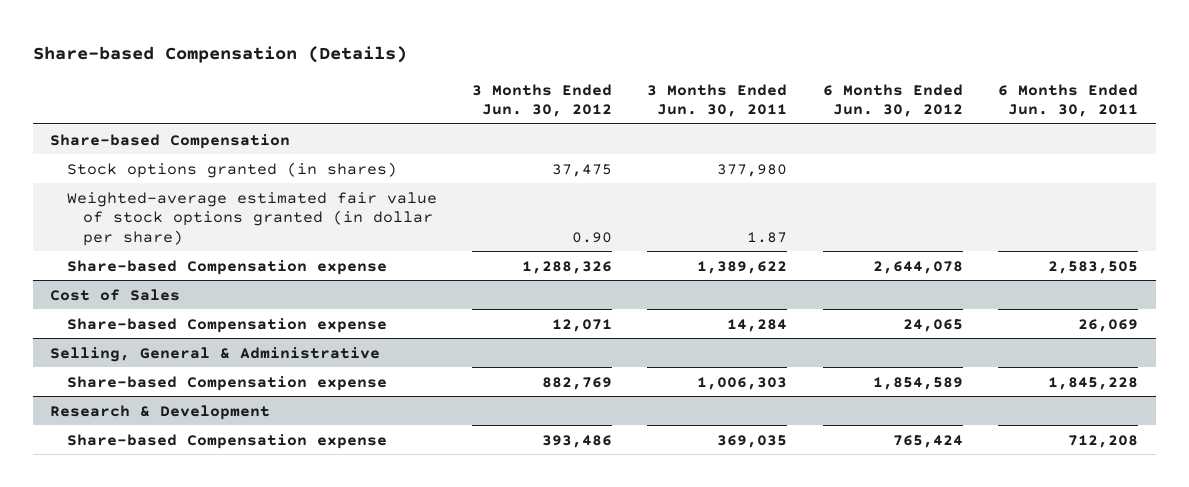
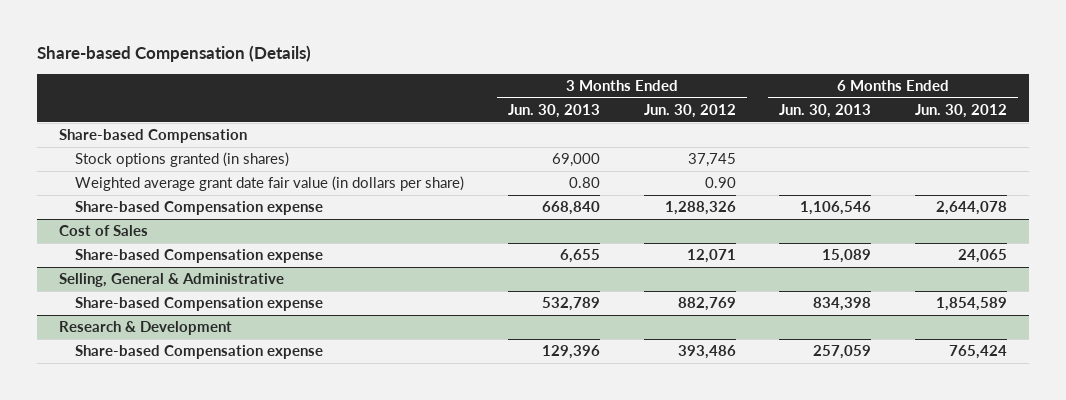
- | 3 Months Ended Jun. 30, 2012 | 3 Months Ended Jun. 30, 2011 | 6 Months Ended Jun. 30, 2012 | 6 Months Ended Jun. 30, 2011
+ | 3 Months Ended Jun. 30, 2013 | 3 Months Ended Jun. 30, 2012 | 6 Months Ended Jun. 30, 2013 | 6 Months Ended Jun. 30, 2012
- Stock options granted (in shares) | 37,475 | 377,980 | |
- Weighted-average estimated fair value of stock options granted (in dollar per share) | 0.90 | 1.87 | |
+ Stock options granted (in shares) | 69,000 | 37,745 | |
+ Weighted average grant date fair value (in dollars per share) | 0.80 | 0.90 | |

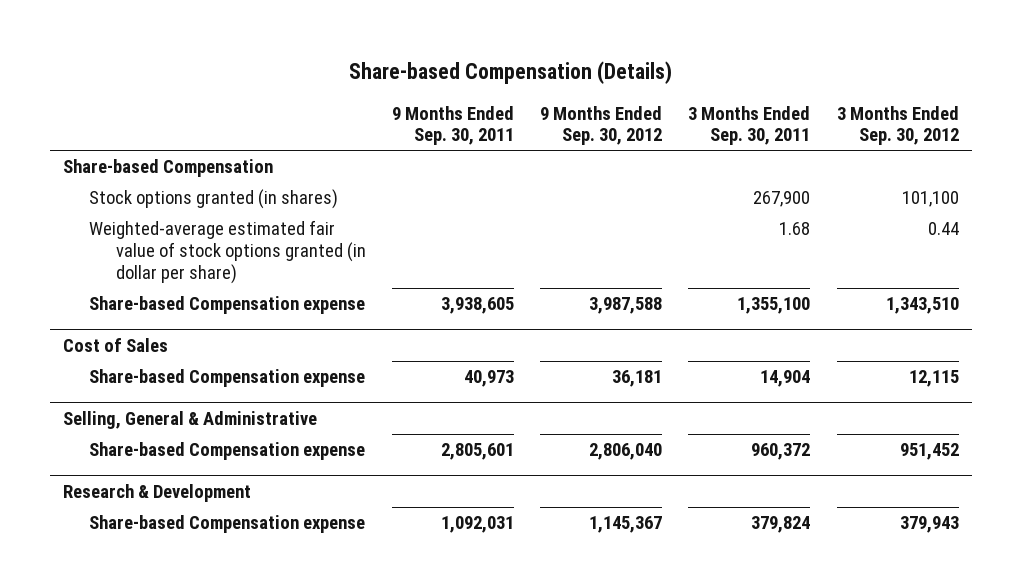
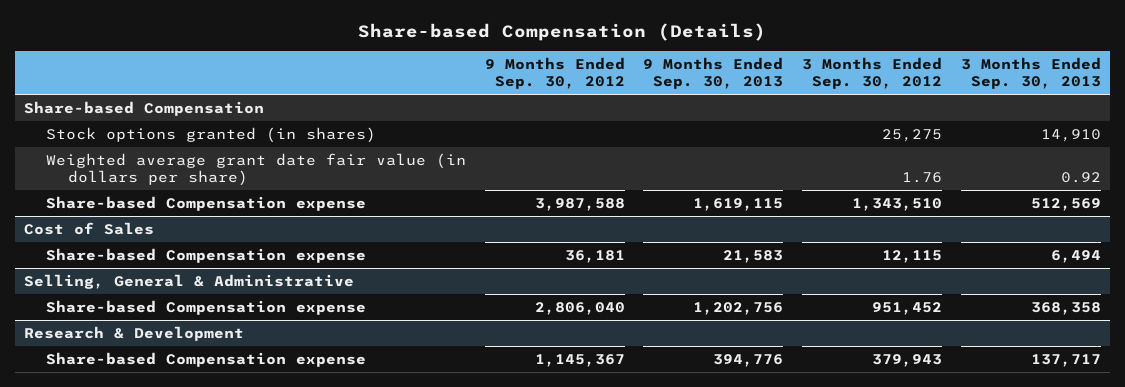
- | 9 Months Ended Sep. 30, 2011 | 9 Months Ended Sep. 30, 2012 | 3 Months Ended Sep. 30, 2011 | 3 Months Ended Sep. 30, 2012
+ | 9 Months Ended Sep. 30, 2012 | 9 Months Ended Sep. 30, 2013 | 3 Months Ended Sep. 30, 2012 | 3 Months Ended Sep. 30, 2013
- Stock options granted (in shares) | | | 267,900 | 101,100
- Weighted-average estimated fair value of stock options granted (in dollar per share) | | | 1.68 | 0.44
+ Stock options granted (in shares) | | | 25,275 | 14,910
+ Weighted average grant date fair value (in dollars per share) | | | 1.76 | 0.92

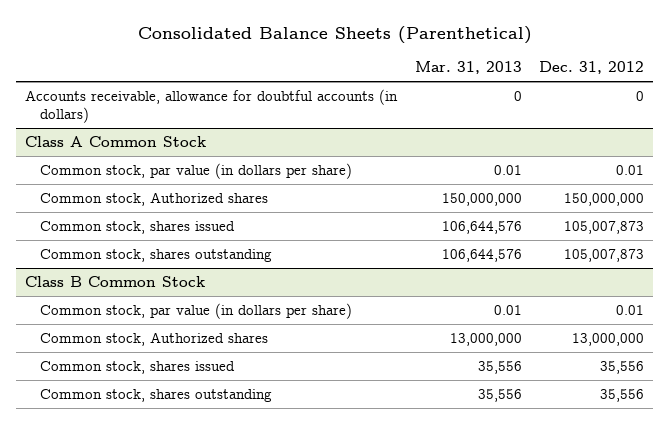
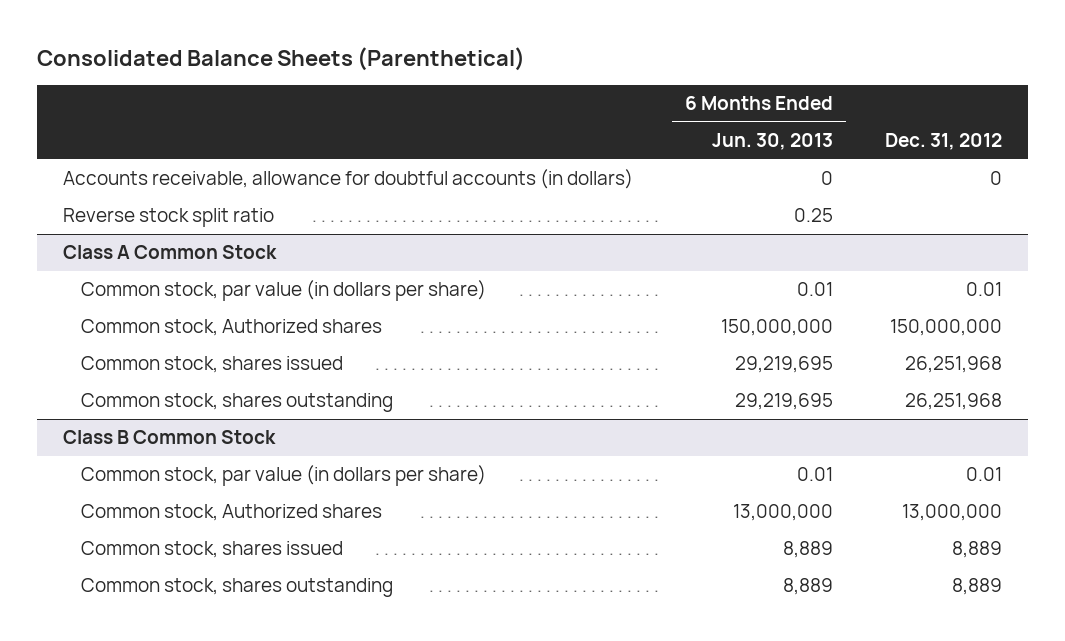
- | Mar. 31, 2013 | Dec. 31, 2012
+ | 6 Months Ended Jun. 30, 2013 | Dec. 31, 2012
+ Reverse stock split ratio | 0.25 |
@ Class A Common Stock
- Common stock, shares issued | 106,644,576 | 105,007,873
- Common stock, shares outstanding | 106,644,576 | 105,007,873
+ Common stock, shares issued | 29,219,695 | 26,251,968
+ Common stock, shares outstanding | 29,219,695 | 26,251,968
@ Class B Common Stock
- Common stock, shares issued | 35,556 | 35,556
- Common stock, shares outstanding | 35,556 | 35,556
+ Common stock, shares issued | 8,889 | 8,889
+ Common stock, shares outstanding | 8,889 | 8,889

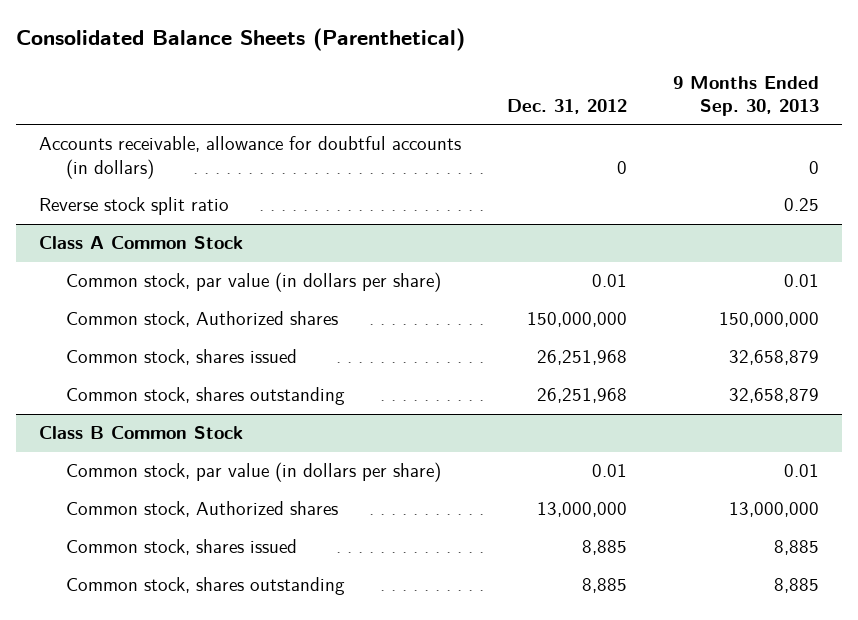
- | 6 Months Ended Jun. 30, 2013 | Dec. 31, 2012
+ | Dec. 31, 2012 | 9 Months Ended Sep. 30, 2013
@ Class B Common Stock
- Common stock, shares issued | 8,889 | 8,889
- Common stock, shares outstanding | 8,889 | 8,889
+ Common stock, shares issued | 8,885 | 8,885
+ Common stock, shares outstanding | 8,885 | 8,885

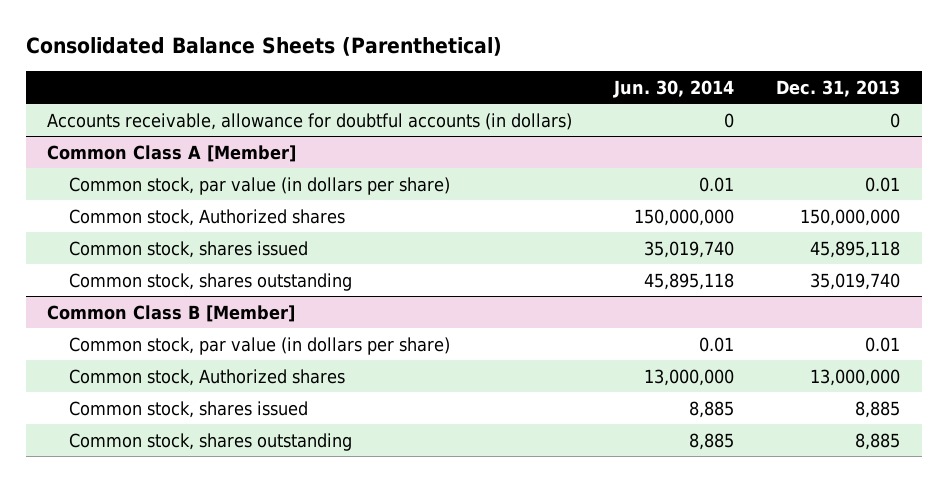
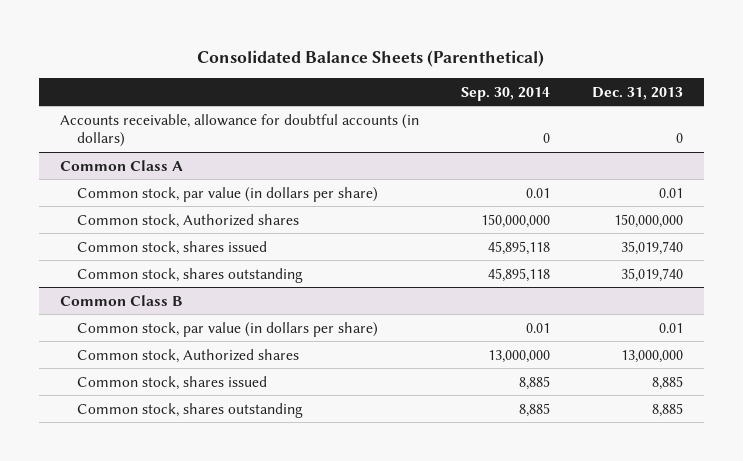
- | Jun. 30, 2014 | Dec. 31, 2013
+ | Sep. 30, 2014 | Dec. 31, 2013
- Common Class A [Member]
+ Common Class A
- Common stock, shares issued | 35,019,740 | 45,895,118
+ Common stock, shares issued | 45,895,118 | 35,019,740
- Common Class B [Member]
+ Common Class B

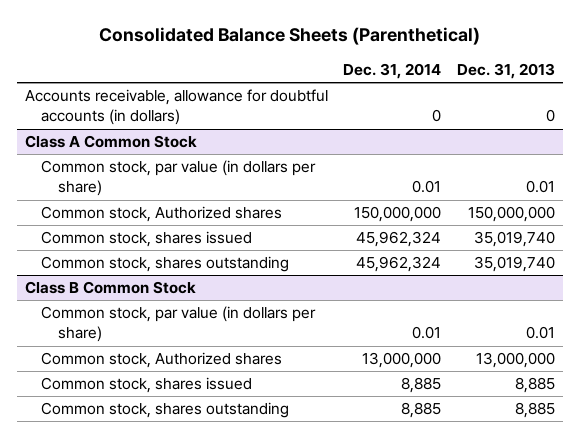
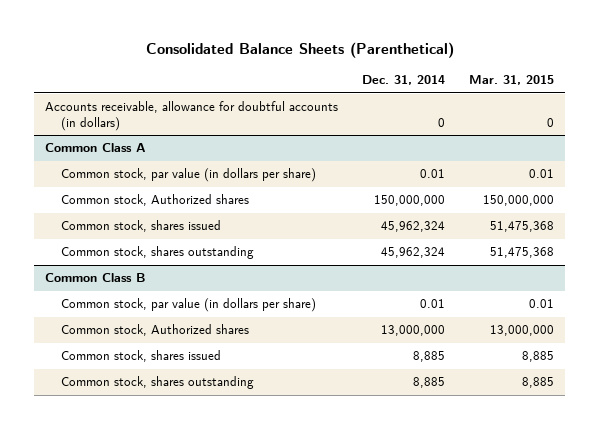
- | Dec. 31, 2014 | Dec. 31, 2013
+ | Dec. 31, 2014 | Mar. 31, 2015
- Class A Common Stock
+ Common Class A
- Class B Common Stock
+ Common Class B

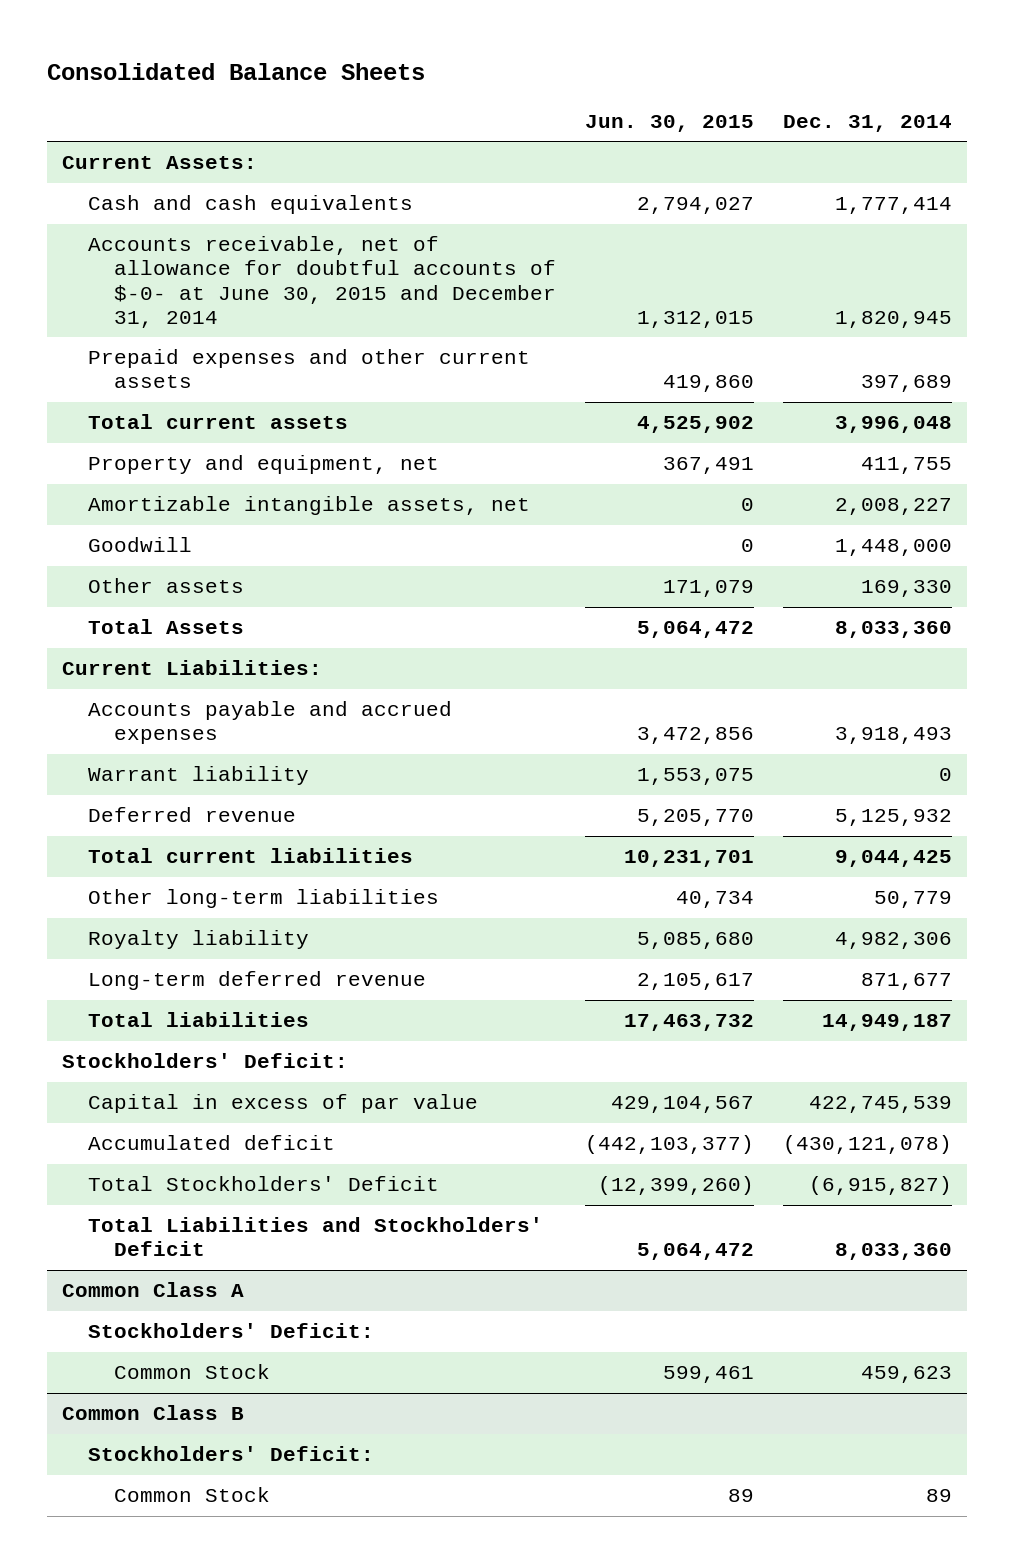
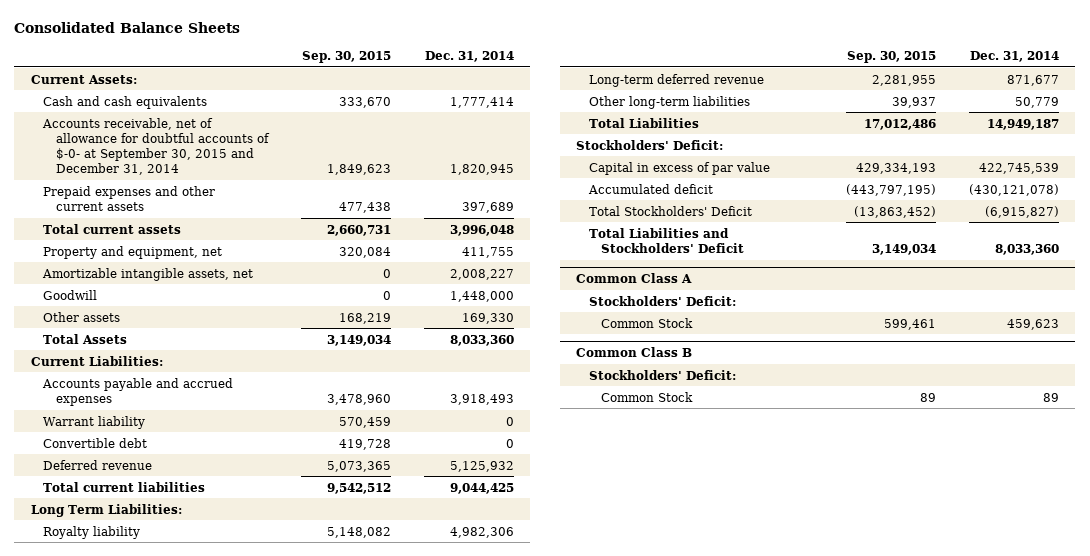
- | Jun. 30, 2015 | Dec. 31, 2014
+ | Sep. 30, 2015 | Dec. 31, 2014
- Accounts receivable, net of allowance for doubtful accounts of $-0- at June 30, 2015 and December 31, 2014 | 1,312,015 | 1,820,945
+ Accounts receivable, net of allowance for doubtful accounts of $-0- at September 30, 2015 and December 31, 2014 | 1,849,623 | 1,820,945
+ Convertible debt | 419,728 | 0
+ Long Term Liabilities:
- Total liabilities | 17,463,732 | 14,949,187
moved down: Other long-term liabilities | 39,937 | 50,779
+ Total Liabilities | 17,012,486 | 14,949,187

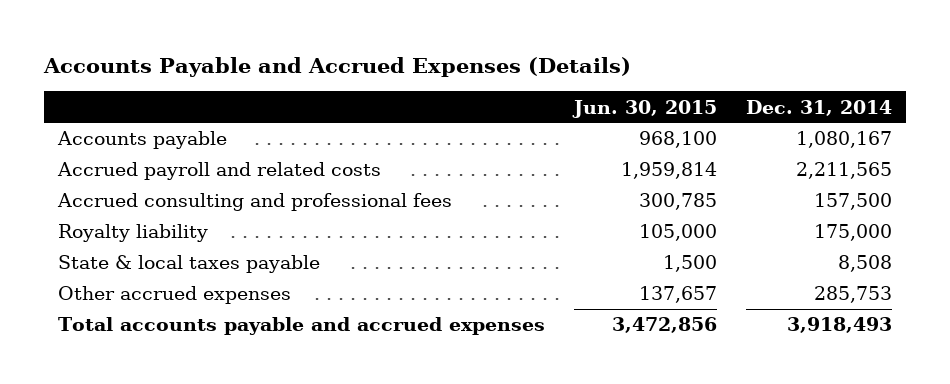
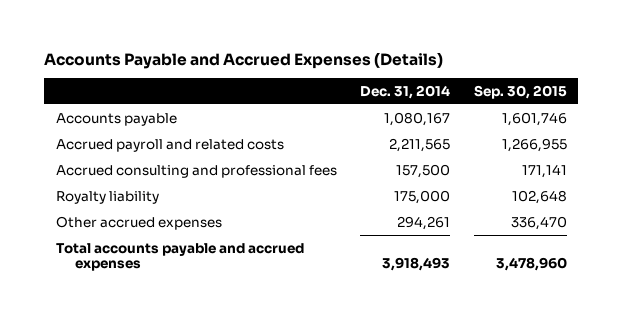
- | Jun. 30, 2015 | Dec. 31, 2014
+ | Dec. 31, 2014 | Sep. 30, 2015
- State & local taxes payable | 1,500 | 8,508
- Other accrued expenses | 137,657 | 285,753
+ Other accrued expenses | 294,261 | 336,470

